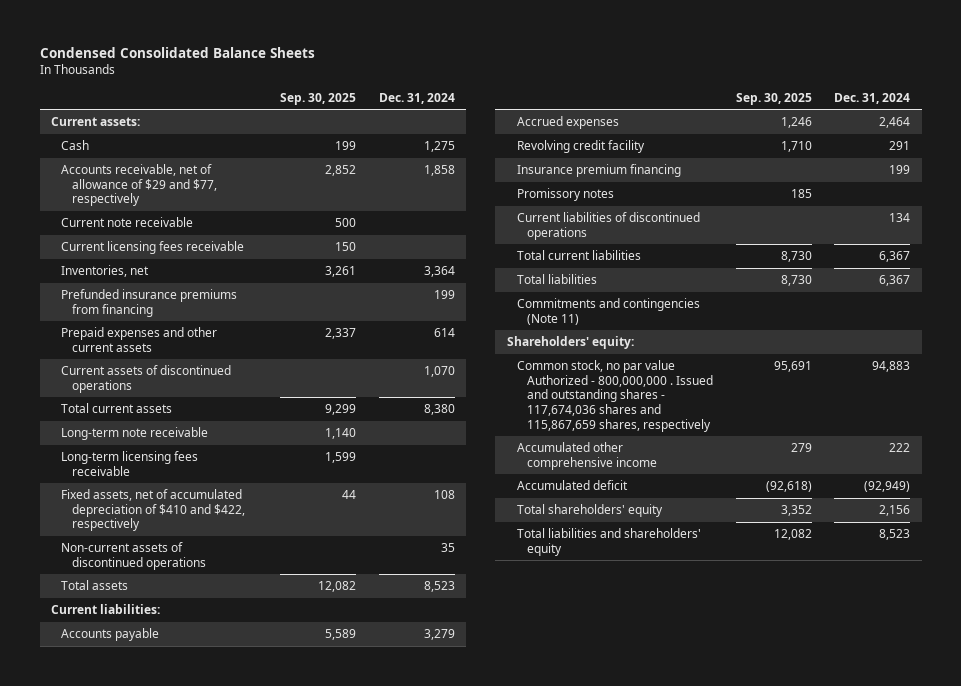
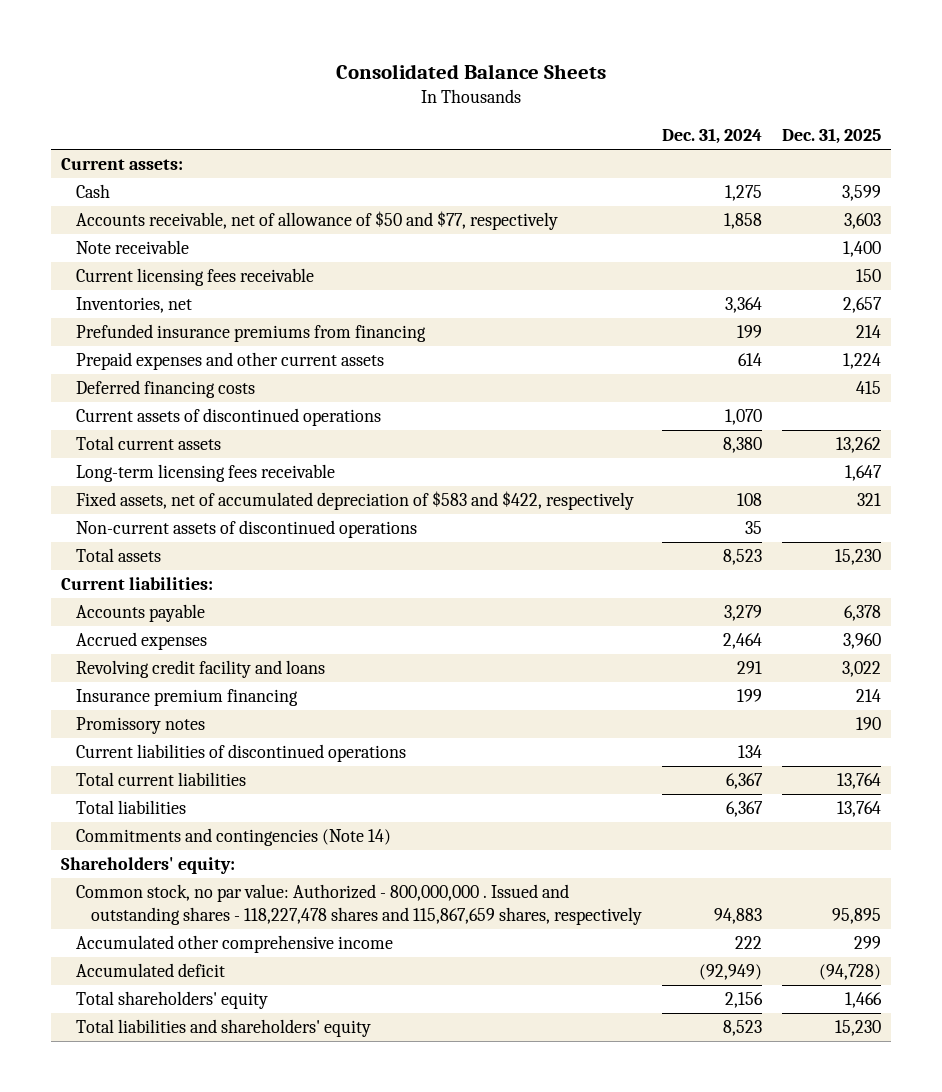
- Condensed Consolidated Balance Sheets
+ Consolidated Balance Sheets
- | Sep. 30, 2025 | Dec. 31, 2024
+ | Dec. 31, 2024 | Dec. 31, 2025
- Accounts receivable, net of allowance of $29 and $77, respectively | 2,852 | 1,858
- Current note receivable | 500 |
+ Accounts receivable, net of allowance of $50 and $77, respectively | 1,858 | 3,603
+ Note receivable | | 1,400
+ Deferred financing costs | | 415
- Long-term note receivable | 1,140 |
- Fixed assets, net of accumulated depreciation of $410 and $422, respectively | 44 | 108
+ Fixed assets, net of accumulated depreciation of $583 and $422, respectively | 108 | 321
- Revolving credit facility | 1,710 | 291
+ Revolving credit facility and loans | 291 | 3,022
- Commitments and contingencies (Note 11)
+ Commitments and contingencies (Note 14)
- Common stock, no par value Authorized - 800,000,000 . Issued and outstanding shares - 117,674,036 shares and 115,867,659 shares, respectively | 95,691 | 94,883
+ Common stock, no par value: Authorized - 800,000,000 . Issued and outstanding shares - 118,227,478 shares and 115,867,659 shares, respectively | 94,883 | 95,895

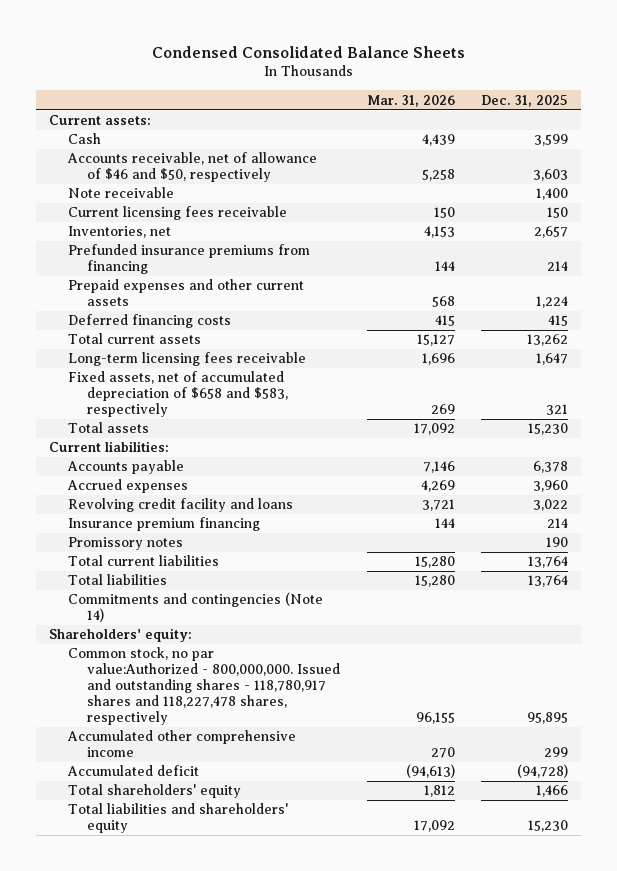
- Consolidated Balance Sheets
+ Condensed Consolidated Balance Sheets
- | Dec. 31, 2024 | Dec. 31, 2025
+ | Mar. 31, 2026 | Dec. 31, 2025
- Accounts receivable, net of allowance of $50 and $77, respectively | 1,858 | 3,603
+ Accounts receivable, net of allowance of $46 and $50, respectively | 5,258 | 3,603
- Current assets of discontinued operations | 1,070 |
- Fixed assets, net of accumulated depreciation of $583 and $422, respectively | 108 | 321
- Non-current assets of discontinued operations | 35 |
+ Fixed assets, net of accumulated depreciation of $658 and $583, respectively | 269 | 321
- Current liabilities of discontinued operations | 134 |
- Common stock, no par value: Authorized - 800,000,000 . Issued and outstanding shares - 118,227,478 shares and 115,867,659 shares, respectively | 94,883 | 95,895
+ Common stock, no par value:Authorized - 800,000,000. Issued and outstanding shares - 118,780,917 shares and 118,227,478 shares, respectively | 96,155 | 95,895

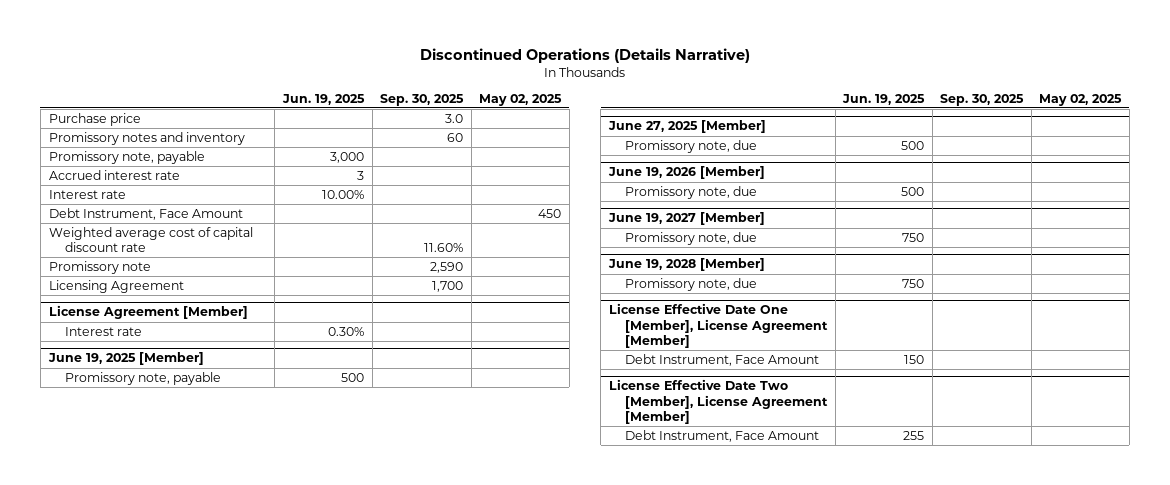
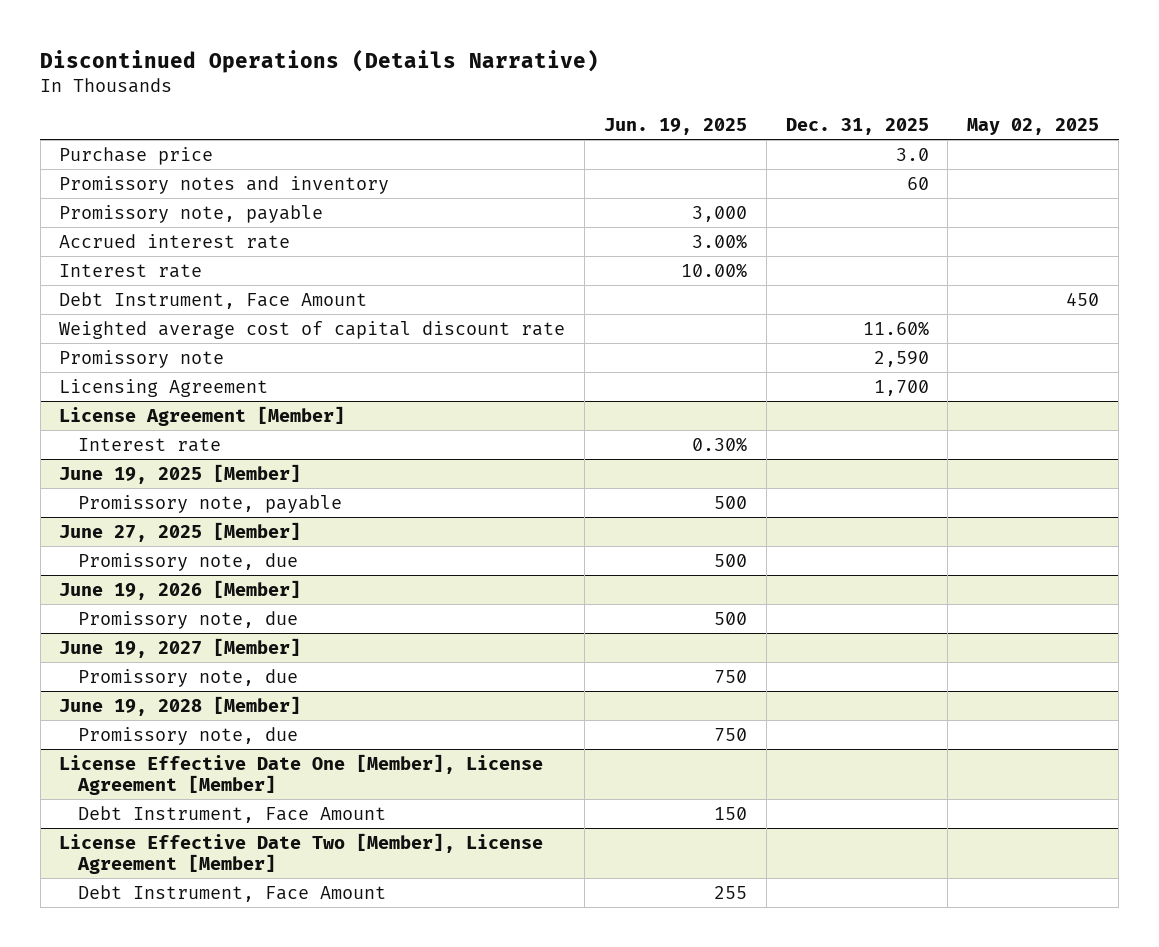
- | Jun. 19, 2025 | Sep. 30, 2025 | May 02, 2025
+ | Jun. 19, 2025 | Dec. 31, 2025 | May 02, 2025
- Accrued interest rate | 3 | |
+ Accrued interest rate | 3.00% | |

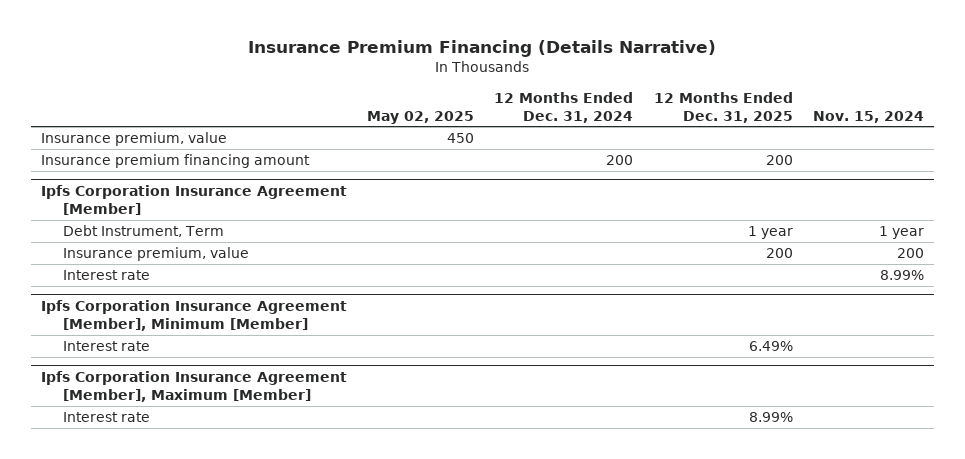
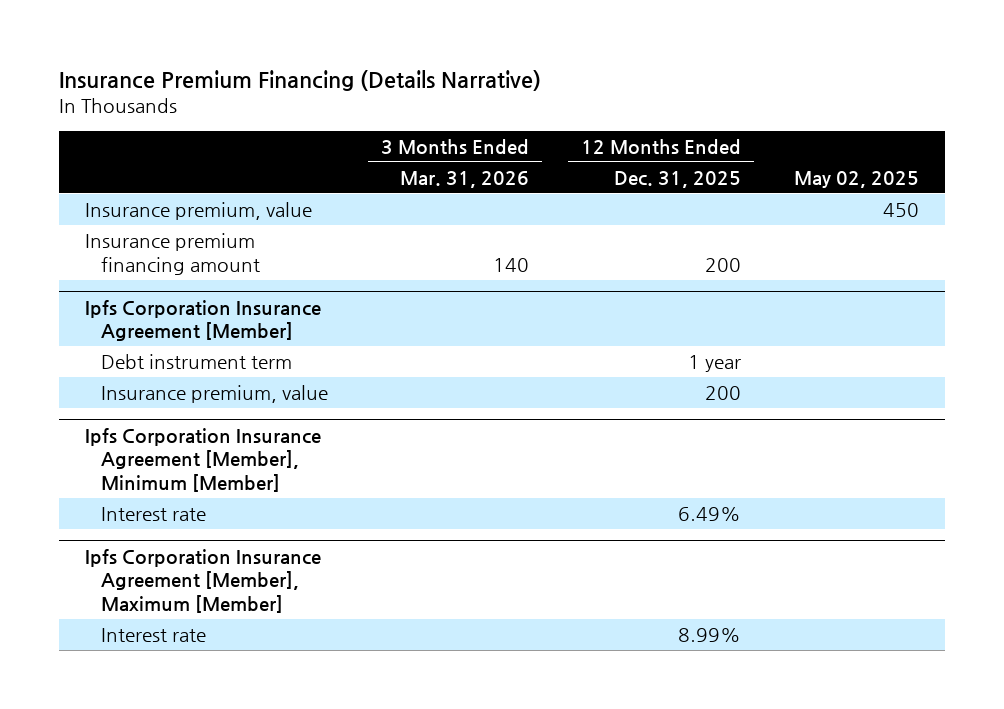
- | May 02, 2025 | 12 Months Ended Dec. 31, 2024 | 12 Months Ended Dec. 31, 2025 | Nov. 15, 2024
+ | 3 Months Ended Mar. 31, 2026 | 12 Months Ended Dec. 31, 2025 | May 02, 2025
@ Ipfs Corporation Insurance Agreement [Member]
- Debt Instrument, Term | | | 1 year | 1 year
+ Debt instrument term | | 1 year |
- Interest rate | | | | 8.99%

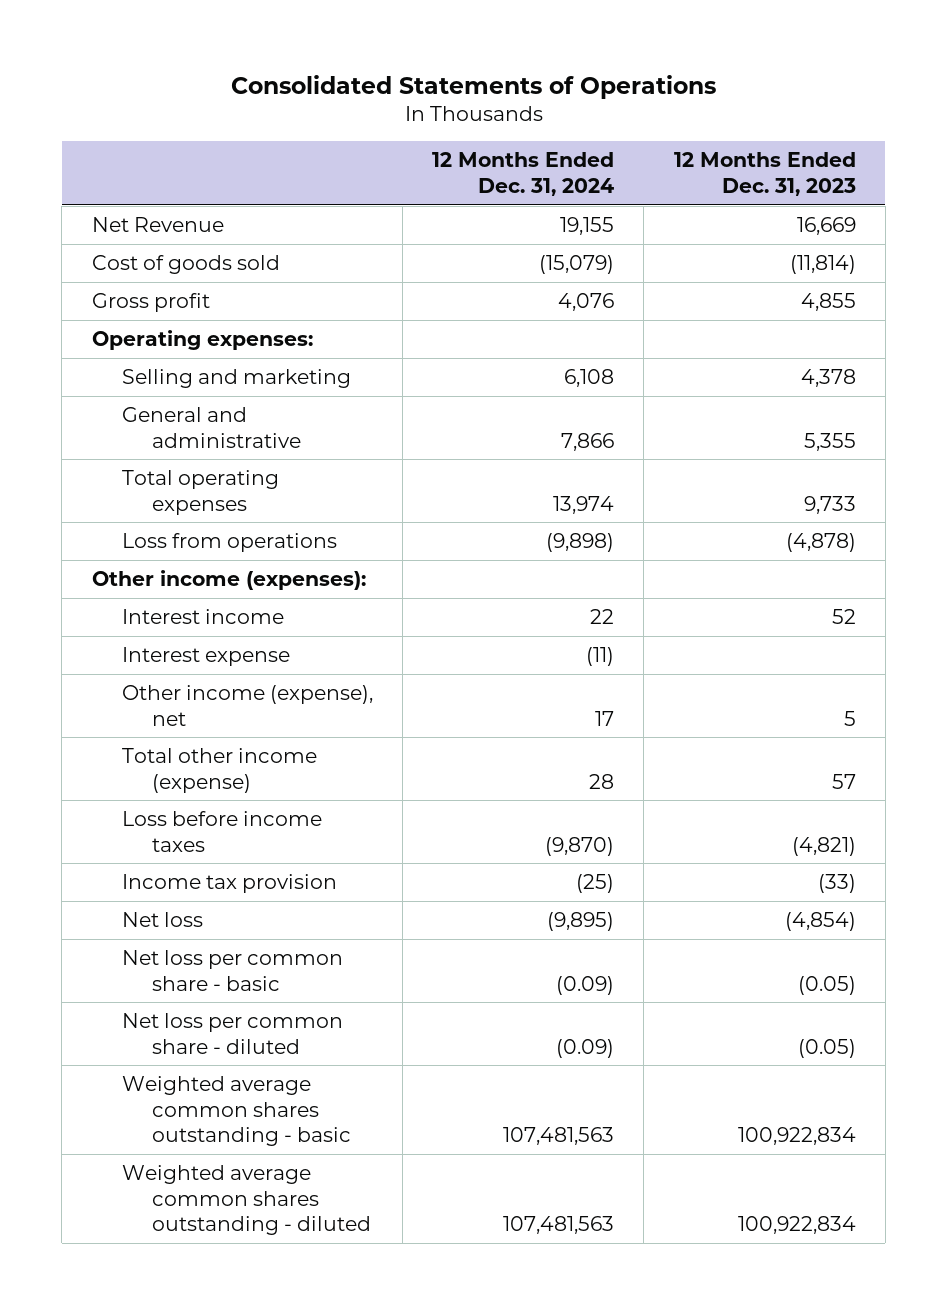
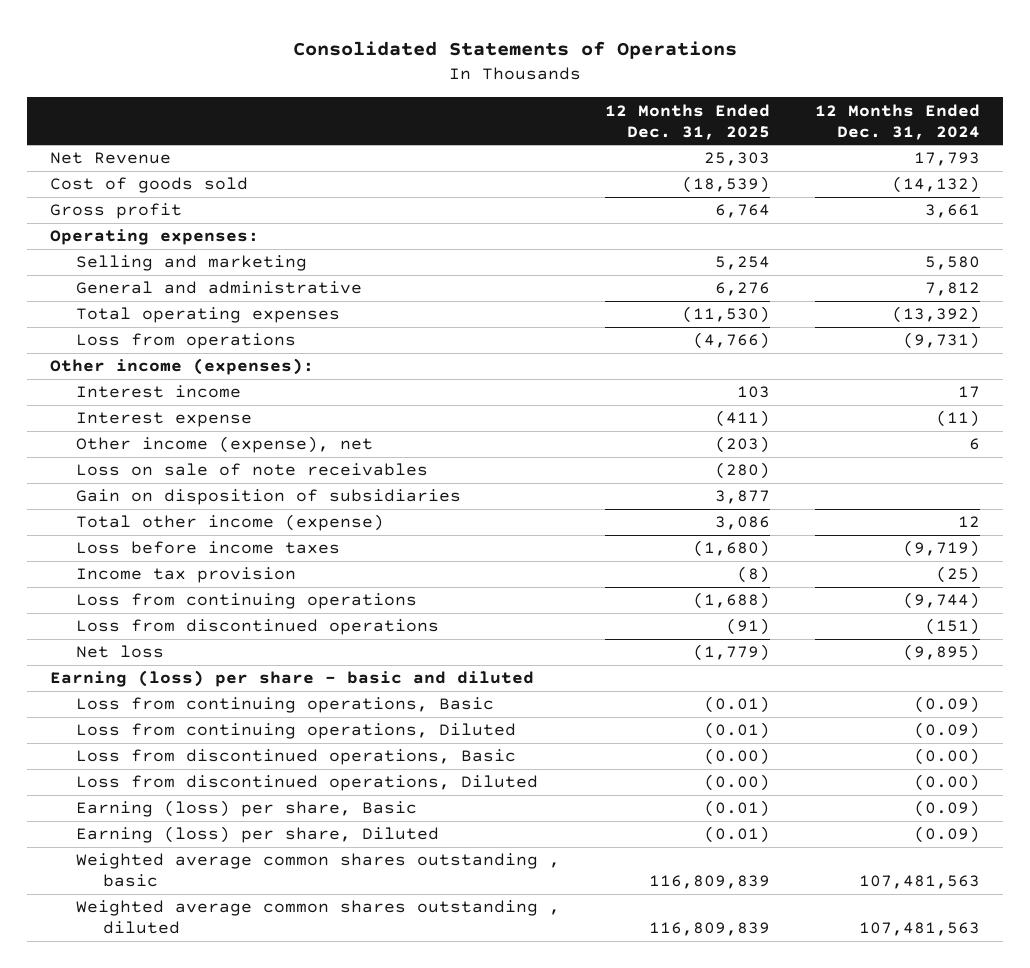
- | 12 Months Ended Dec. 31, 2024 | 12 Months Ended Dec. 31, 2023
+ | 12 Months Ended Dec. 31, 2025 | 12 Months Ended Dec. 31, 2024
- Net Revenue | 19,155 | 16,669
- Cost of goods sold | (15,079) | (11,814)
- Gross profit | 4,076 | 4,855
+ Net Revenue | 25,303 | 17,793
+ Cost of goods sold | (18,539) | (14,132)
+ Gross profit | 6,764 | 3,661
- Selling and marketing | 6,108 | 4,378
- General and administrative | 7,866 | 5,355
- Total operating expenses | 13,974 | 9,733
- Loss from operations | (9,898) | (4,878)
+ Selling and marketing | 5,254 | 5,580
+ General and administrative | 6,276 | 7,812
+ Total operating expenses | (11,530) | (13,392)
+ Loss from operations | (4,766) | (9,731)
- Interest income | 22 | 52
+ Interest income | 103 | 17
- Other income (expense), net | 17 | 5
- Total other income (expense) | 28 | 57
- Loss before income taxes | (9,870) | (4,821)
+ Other income (expense), net | (203) | 6
+ Loss on sale of note receivables | (280) |
+ Gain on disposition of subsidiaries | 3,877 |
+ Total other income (expense) | 3,086 | 12
+ Loss before income taxes | (1,680) | (9,719)
+ Loss from continuing operations | (1,688) | (9,744)
+ Loss from discontinued operations | (91) | (151)
- Net loss per common share - basic | (0.09) | (0.05)
- Net loss per common share - diluted | (0.09) | (0.05)
- Weighted average common shares outstanding - basic | 107,481,563 | 100,922,834
- Weighted average common shares outstanding - diluted | 107,481,563 | 100,922,834
+ Earning (loss) per share - basic and diluted
+ Loss from continuing operations, Basic | (0.01) | (0.09)
+ Loss from continuing operations, Diluted | (0.01) | (0.09)
+ Loss from discontinued operations, Basic | (0.00) | (0.00)
+ Loss from discontinued operations, Diluted | (0.00) | (0.00)
+ Earning (loss) per share, Basic | (0.01) | (0.09)
+ Earning (loss) per share, Diluted | (0.01) | (0.09)
+ Weighted average common shares outstanding , basic | 116,809,839 | 107,481,563
+ Weighted average common shares outstanding , diluted | 116,809,839 | 107,481,563

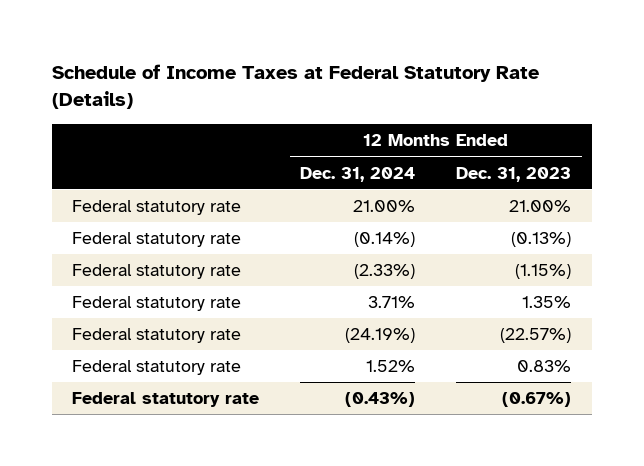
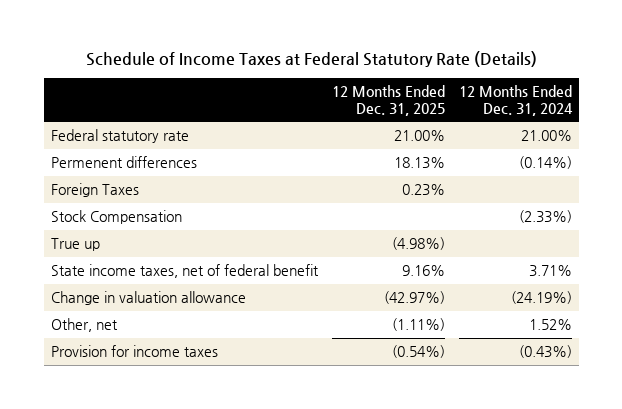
- | 12 Months Ended Dec. 31, 2024 | 12 Months Ended Dec. 31, 2023
+ | 12 Months Ended Dec. 31, 2025 | 12 Months Ended Dec. 31, 2024
- Federal statutory rate | (0.14%) | (0.13%)
- Federal statutory rate | (2.33%) | (1.15%)
- Federal statutory rate | 3.71% | 1.35%
- Federal statutory rate | (24.19%) | (22.57%)
- Federal statutory rate | 1.52% | 0.83%
- Federal statutory rate | (0.43%) | (0.67%)
+ Permenent differences | 18.13% | (0.14%)
+ Foreign Taxes | 0.23% |
+ Stock Compensation | | (2.33%)
+ True up | (4.98%) |
+ State income taxes, net of federal benefit | 9.16% | 3.71%
+ Change in valuation allowance | (42.97%) | (24.19%)
+ Other, net | (1.11%) | 1.52%
+ Provision for income taxes | (0.54%) | (0.43%)

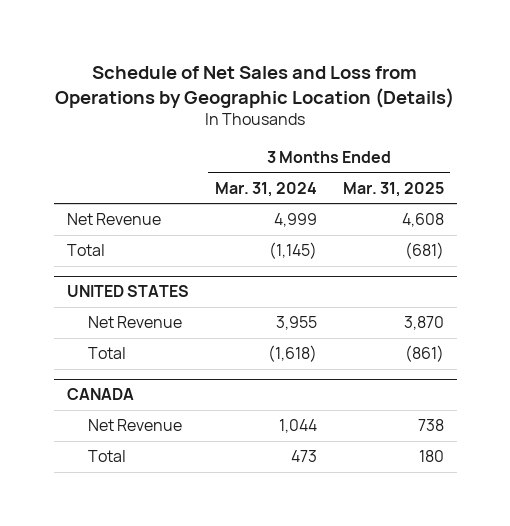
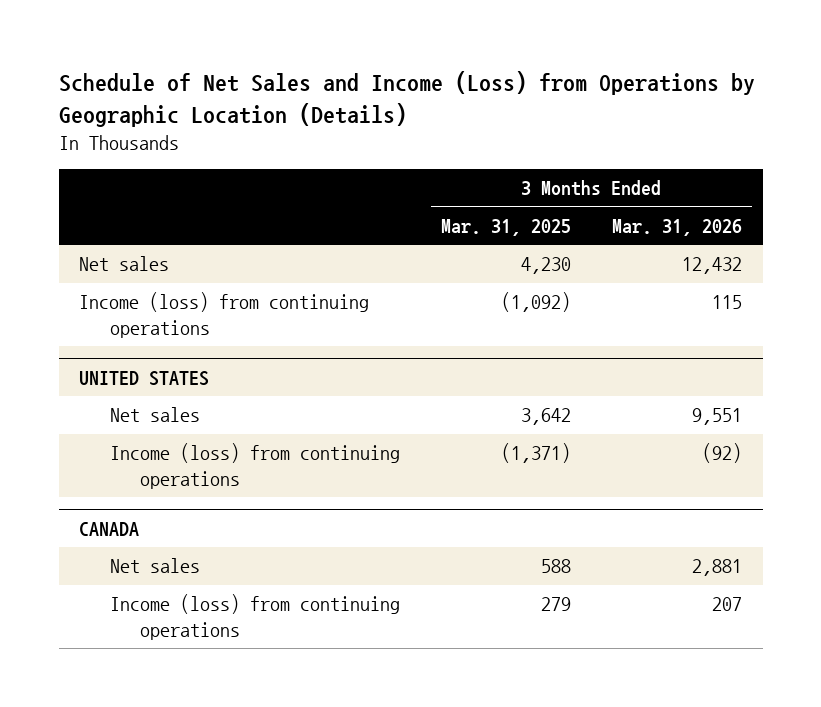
- Schedule of Net Sales and Loss from Operations by Geographic Location (Details)
+ Schedule of Net Sales and Income (Loss) from Operations by Geographic Location (Details)
- | 3 Months Ended Mar. 31, 2024 | 3 Months Ended Mar. 31, 2025
+ | 3 Months Ended Mar. 31, 2025 | 3 Months Ended Mar. 31, 2026
- Net Revenue | 4,999 | 4,608
- Total | (1,145) | (681)
+ Net sales | 4,230 | 12,432
+ Income (loss) from continuing operations | (1,092) | 115
@ UNITED STATES
- Net Revenue | 3,955 | 3,870
- Total | (1,618) | (861)
+ Net sales | 3,642 | 9,551
+ Income (loss) from continuing operations | (1,371) | (92)
@ CANADA
- Net Revenue | 1,044 | 738
- Total | 473 | 180
+ Net sales | 588 | 2,881
+ Income (loss) from continuing operations | 279 | 207

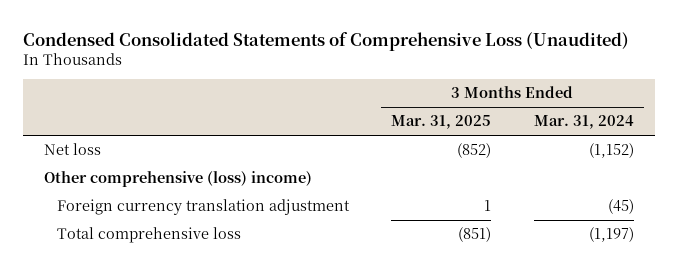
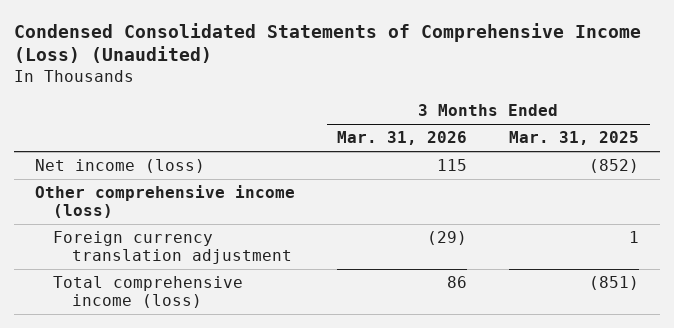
- Condensed Consolidated Statements of Comprehensive Loss (Unaudited)
+ Condensed Consolidated Statements of Comprehensive Income (Loss) (Unaudited)
- | 3 Months Ended Mar. 31, 2025 | 3 Months Ended Mar. 31, 2024
+ | 3 Months Ended Mar. 31, 2026 | 3 Months Ended Mar. 31, 2025
- Net loss | (852) | (1,152)
- Other comprehensive (loss) income)
+ Net income (loss) | 115 | (852)
+ Other comprehensive income (loss)
- Total comprehensive loss | (851) | (1,197)
+ Total comprehensive income (loss) | 86 | (851)

